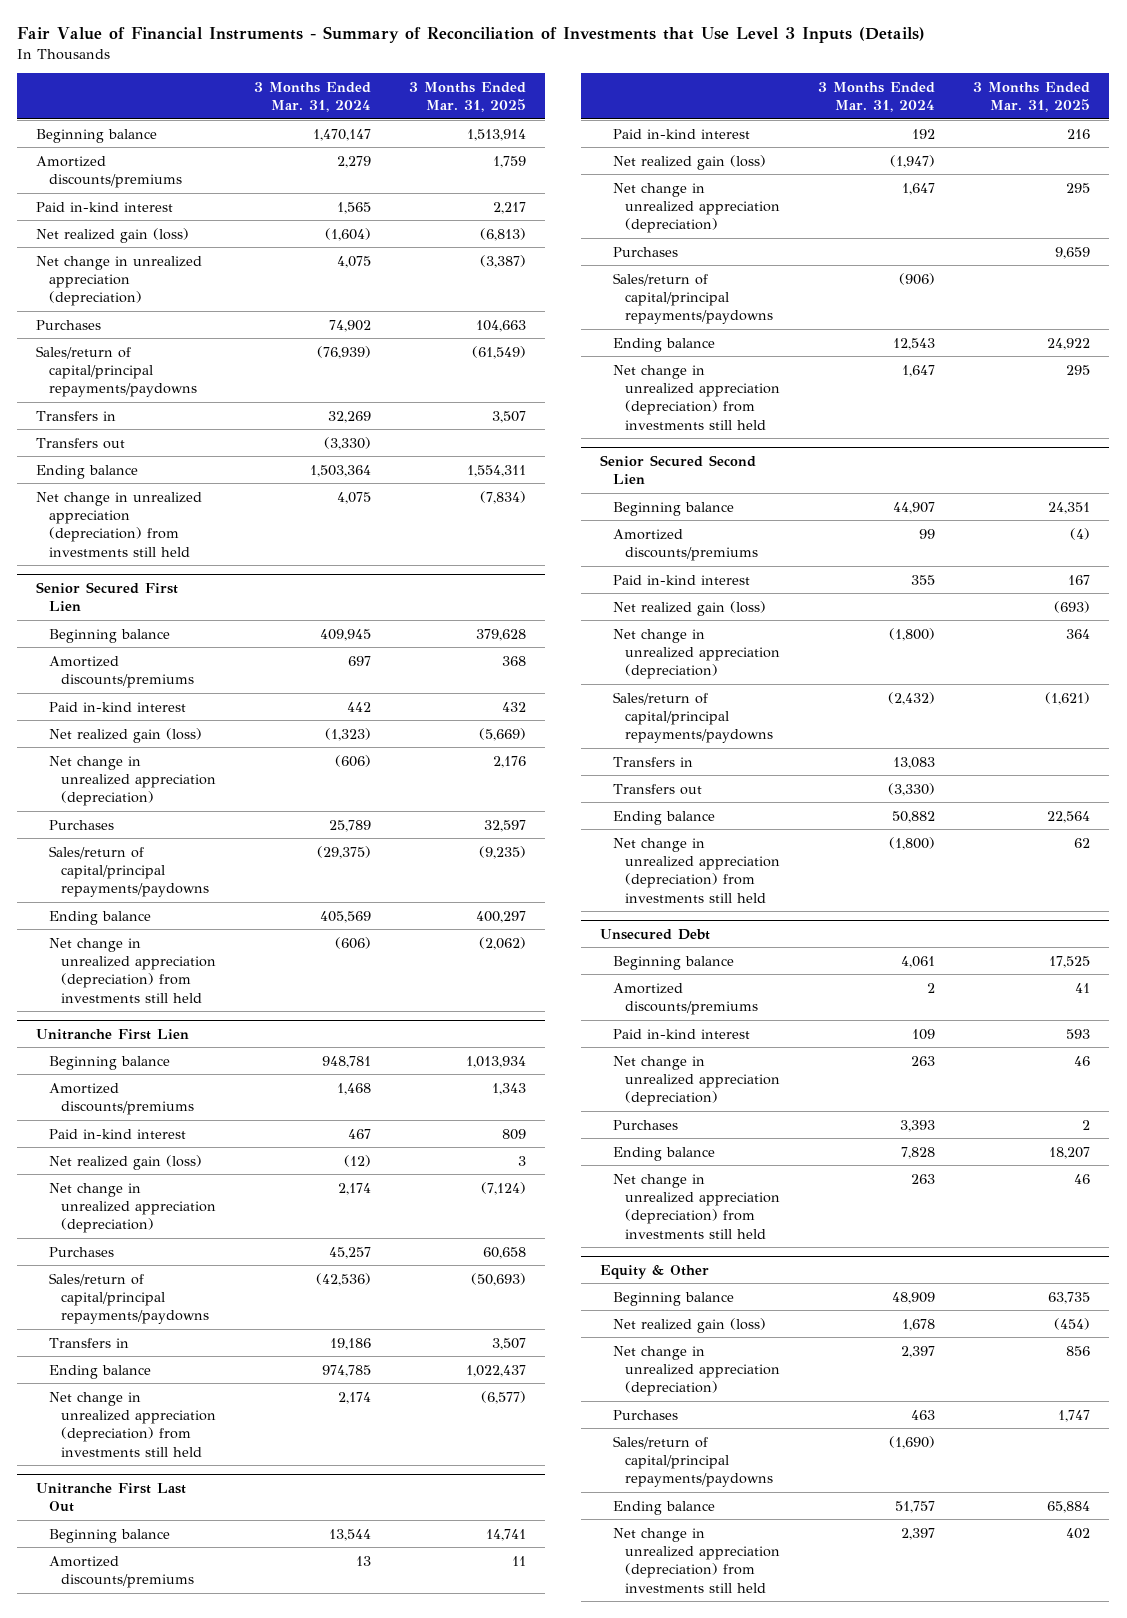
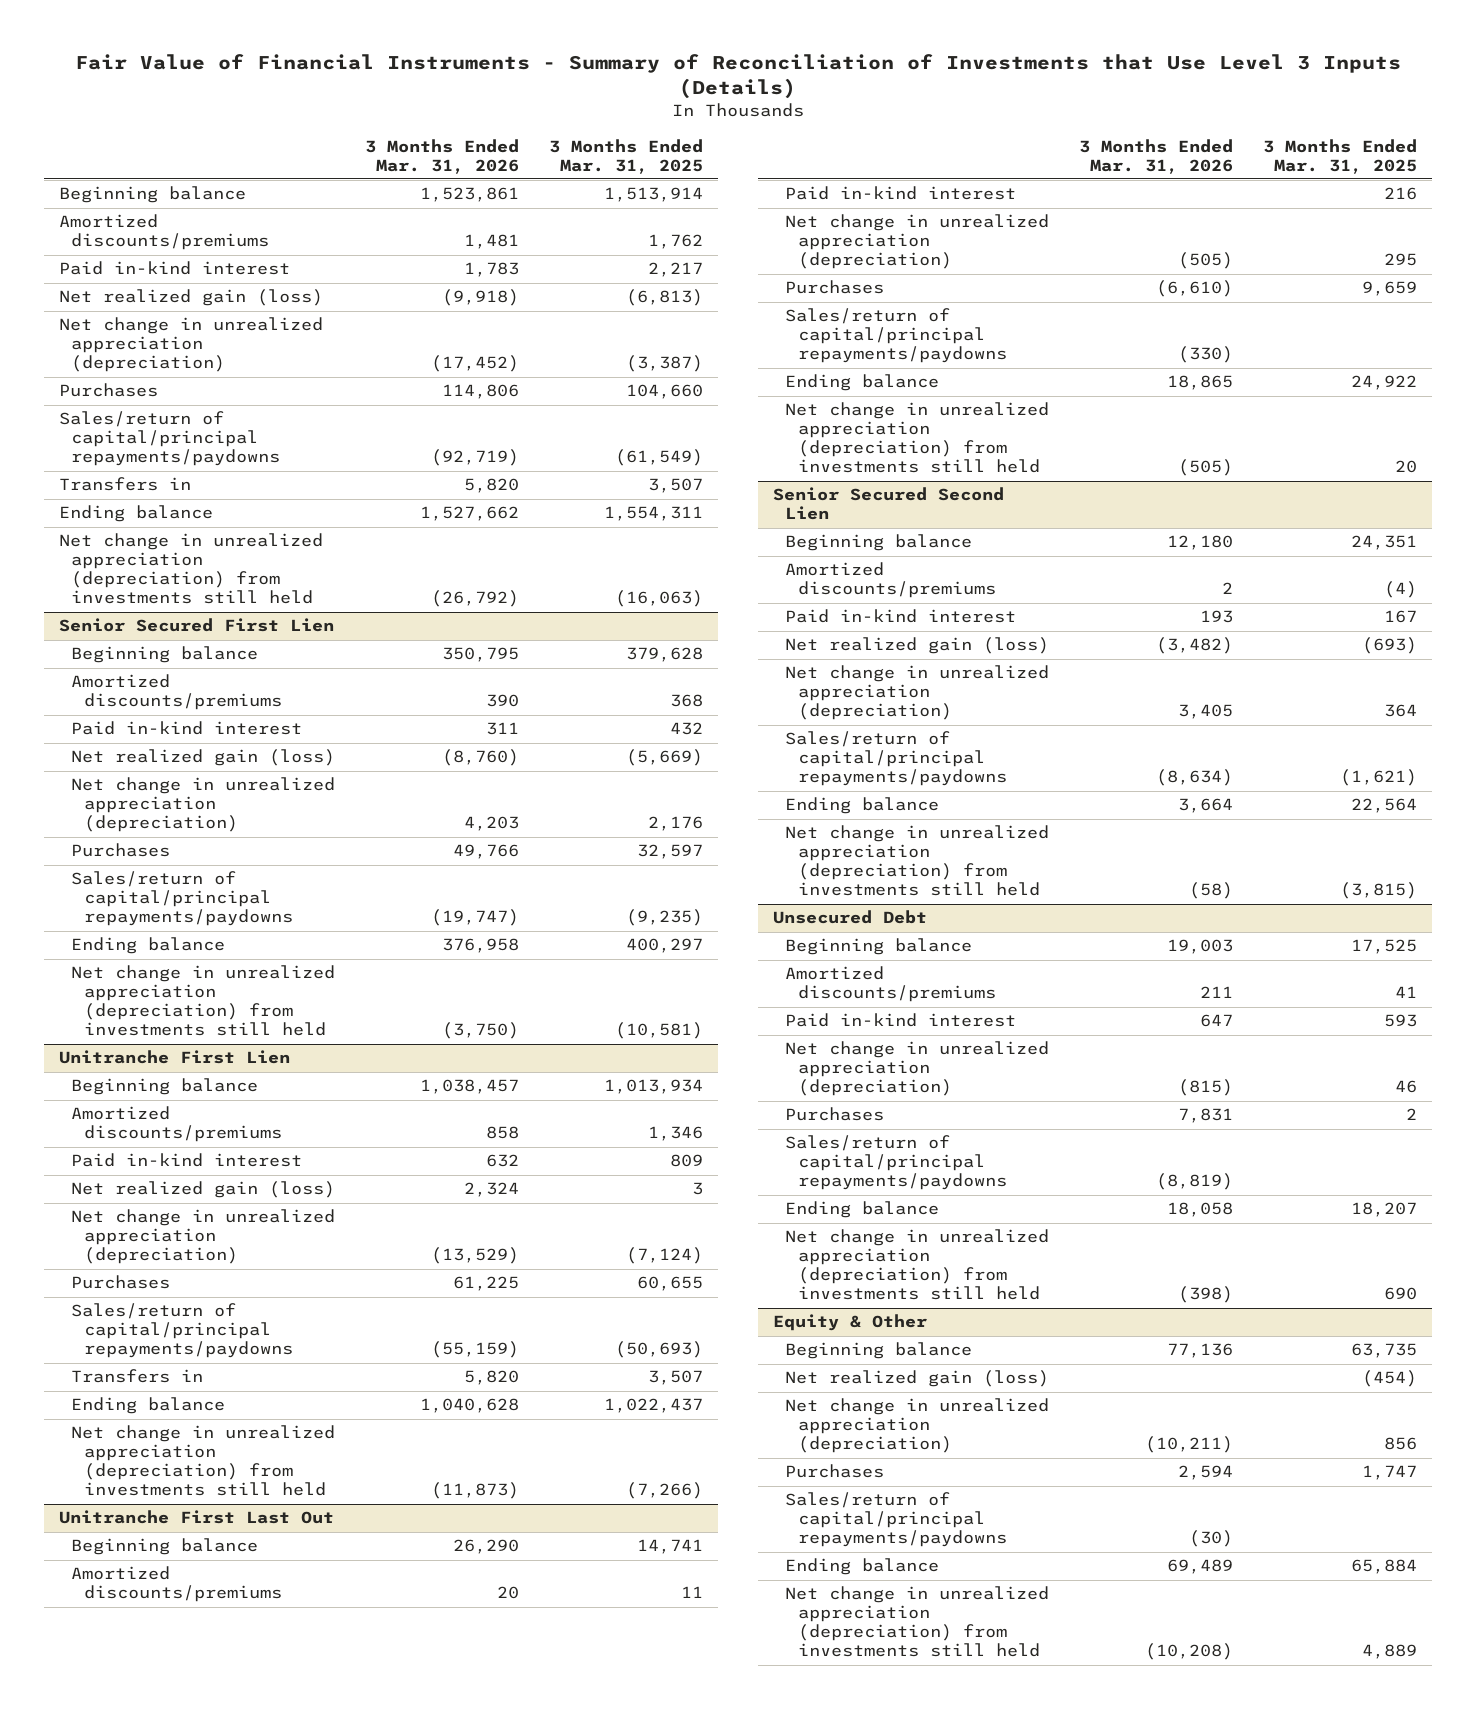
- | 3 Months Ended Mar. 31, 2024 | 3 Months Ended Mar. 31, 2025
+ | 3 Months Ended Mar. 31, 2026 | 3 Months Ended Mar. 31, 2025
- Amortized discounts/premiums | 2,279 | 1,759
+ Amortized discounts/premiums | 1,481 | 1,762
- Purchases | 74,902 | 104,663
+ Purchases | 114,806 | 104,660
- Transfers out | (3,330) |
- Net change in unrealized appreciation (depreciation) from investments still held | 4,075 | (7,834)
+ Net change in unrealized appreciation (depreciation) from investments still held | (26,792) | (16,063)
@ Senior Secured First Lien
- Net change in unrealized appreciation (depreciation) from investments still held | (606) | (2,062)
+ Net change in unrealized appreciation (depreciation) from investments still held | (3,750) | (10,581)
@ Unitranche First Lien
- Amortized discounts/premiums | 1,468 | 1,343
+ Amortized discounts/premiums | 858 | 1,346
- Purchases | 45,257 | 60,658
+ Purchases | 61,225 | 60,655
- Net change in unrealized appreciation (depreciation) from investments still held | 2,174 | (6,577)
+ Net change in unrealized appreciation (depreciation) from investments still held | (11,873) | (7,266)
@ Unitranche First Last Out
- Net realized gain (loss) | (1,947) |
- Net change in unrealized appreciation (depreciation) from investments still held | 1,647 | 295
+ Net change in unrealized appreciation (depreciation) from investments still held | (505) | 20
@ Senior Secured Second Lien
- Transfers in | 13,083 |
- Transfers out | (3,330) |
- Net change in unrealized appreciation (depreciation) from investments still held | (1,800) | 62
+ Net change in unrealized appreciation (depreciation) from investments still held | (58) | (3,815)
@ Unsecured Debt
+ Sales/return of capital/principal repayments/paydowns | (8,819) |
- Net change in unrealized appreciation (depreciation) from investments still held | 263 | 46
+ Net change in unrealized appreciation (depreciation) from investments still held | (398) | 690
@ Equity & Other
- Net change in unrealized appreciation (depreciation) from investments still held | 2,397 | 402
+ Net change in unrealized appreciation (depreciation) from investments still held | (10,208) | 4,889

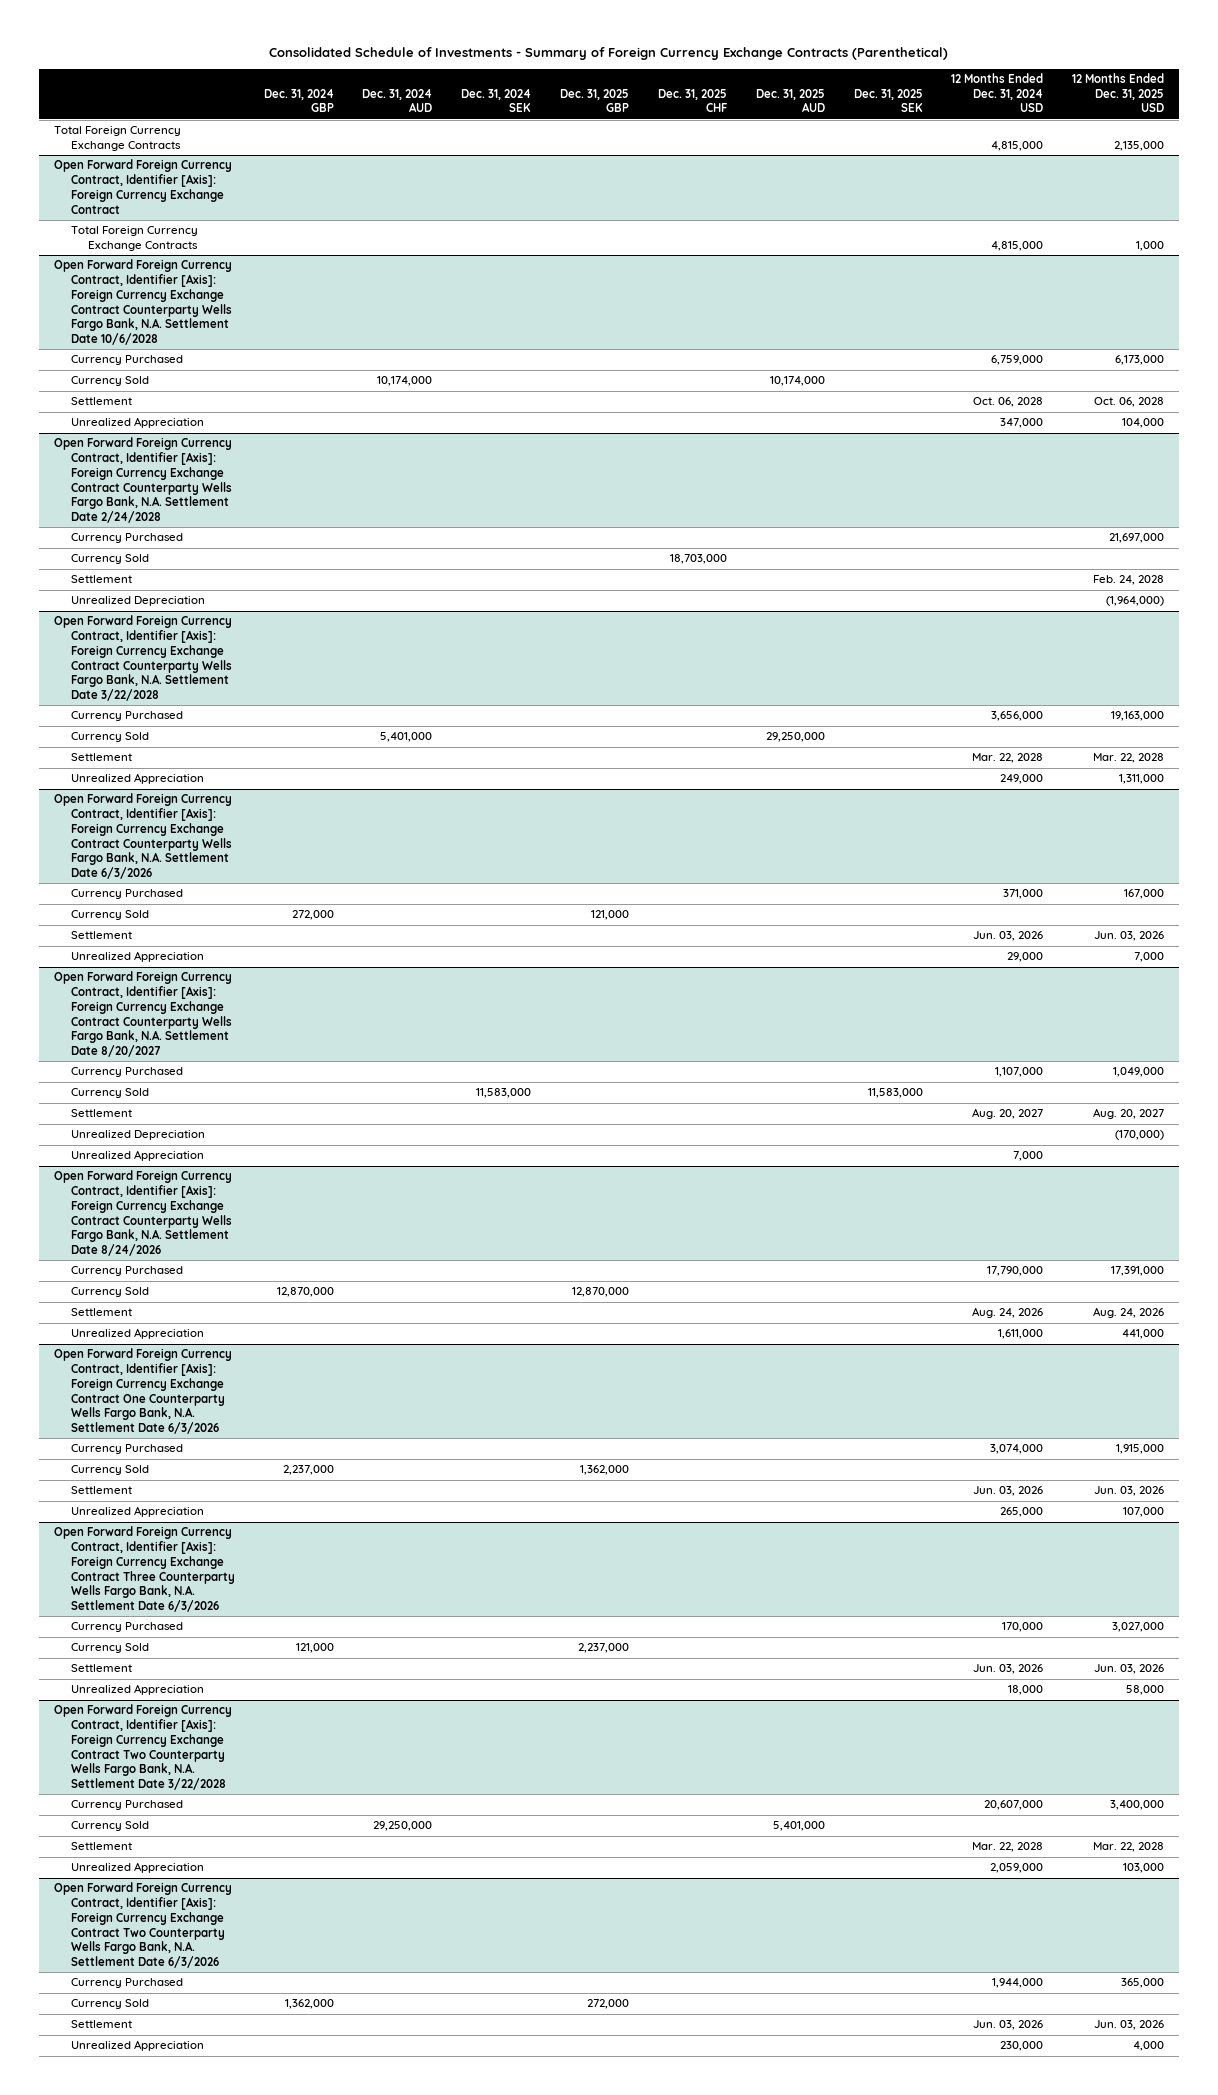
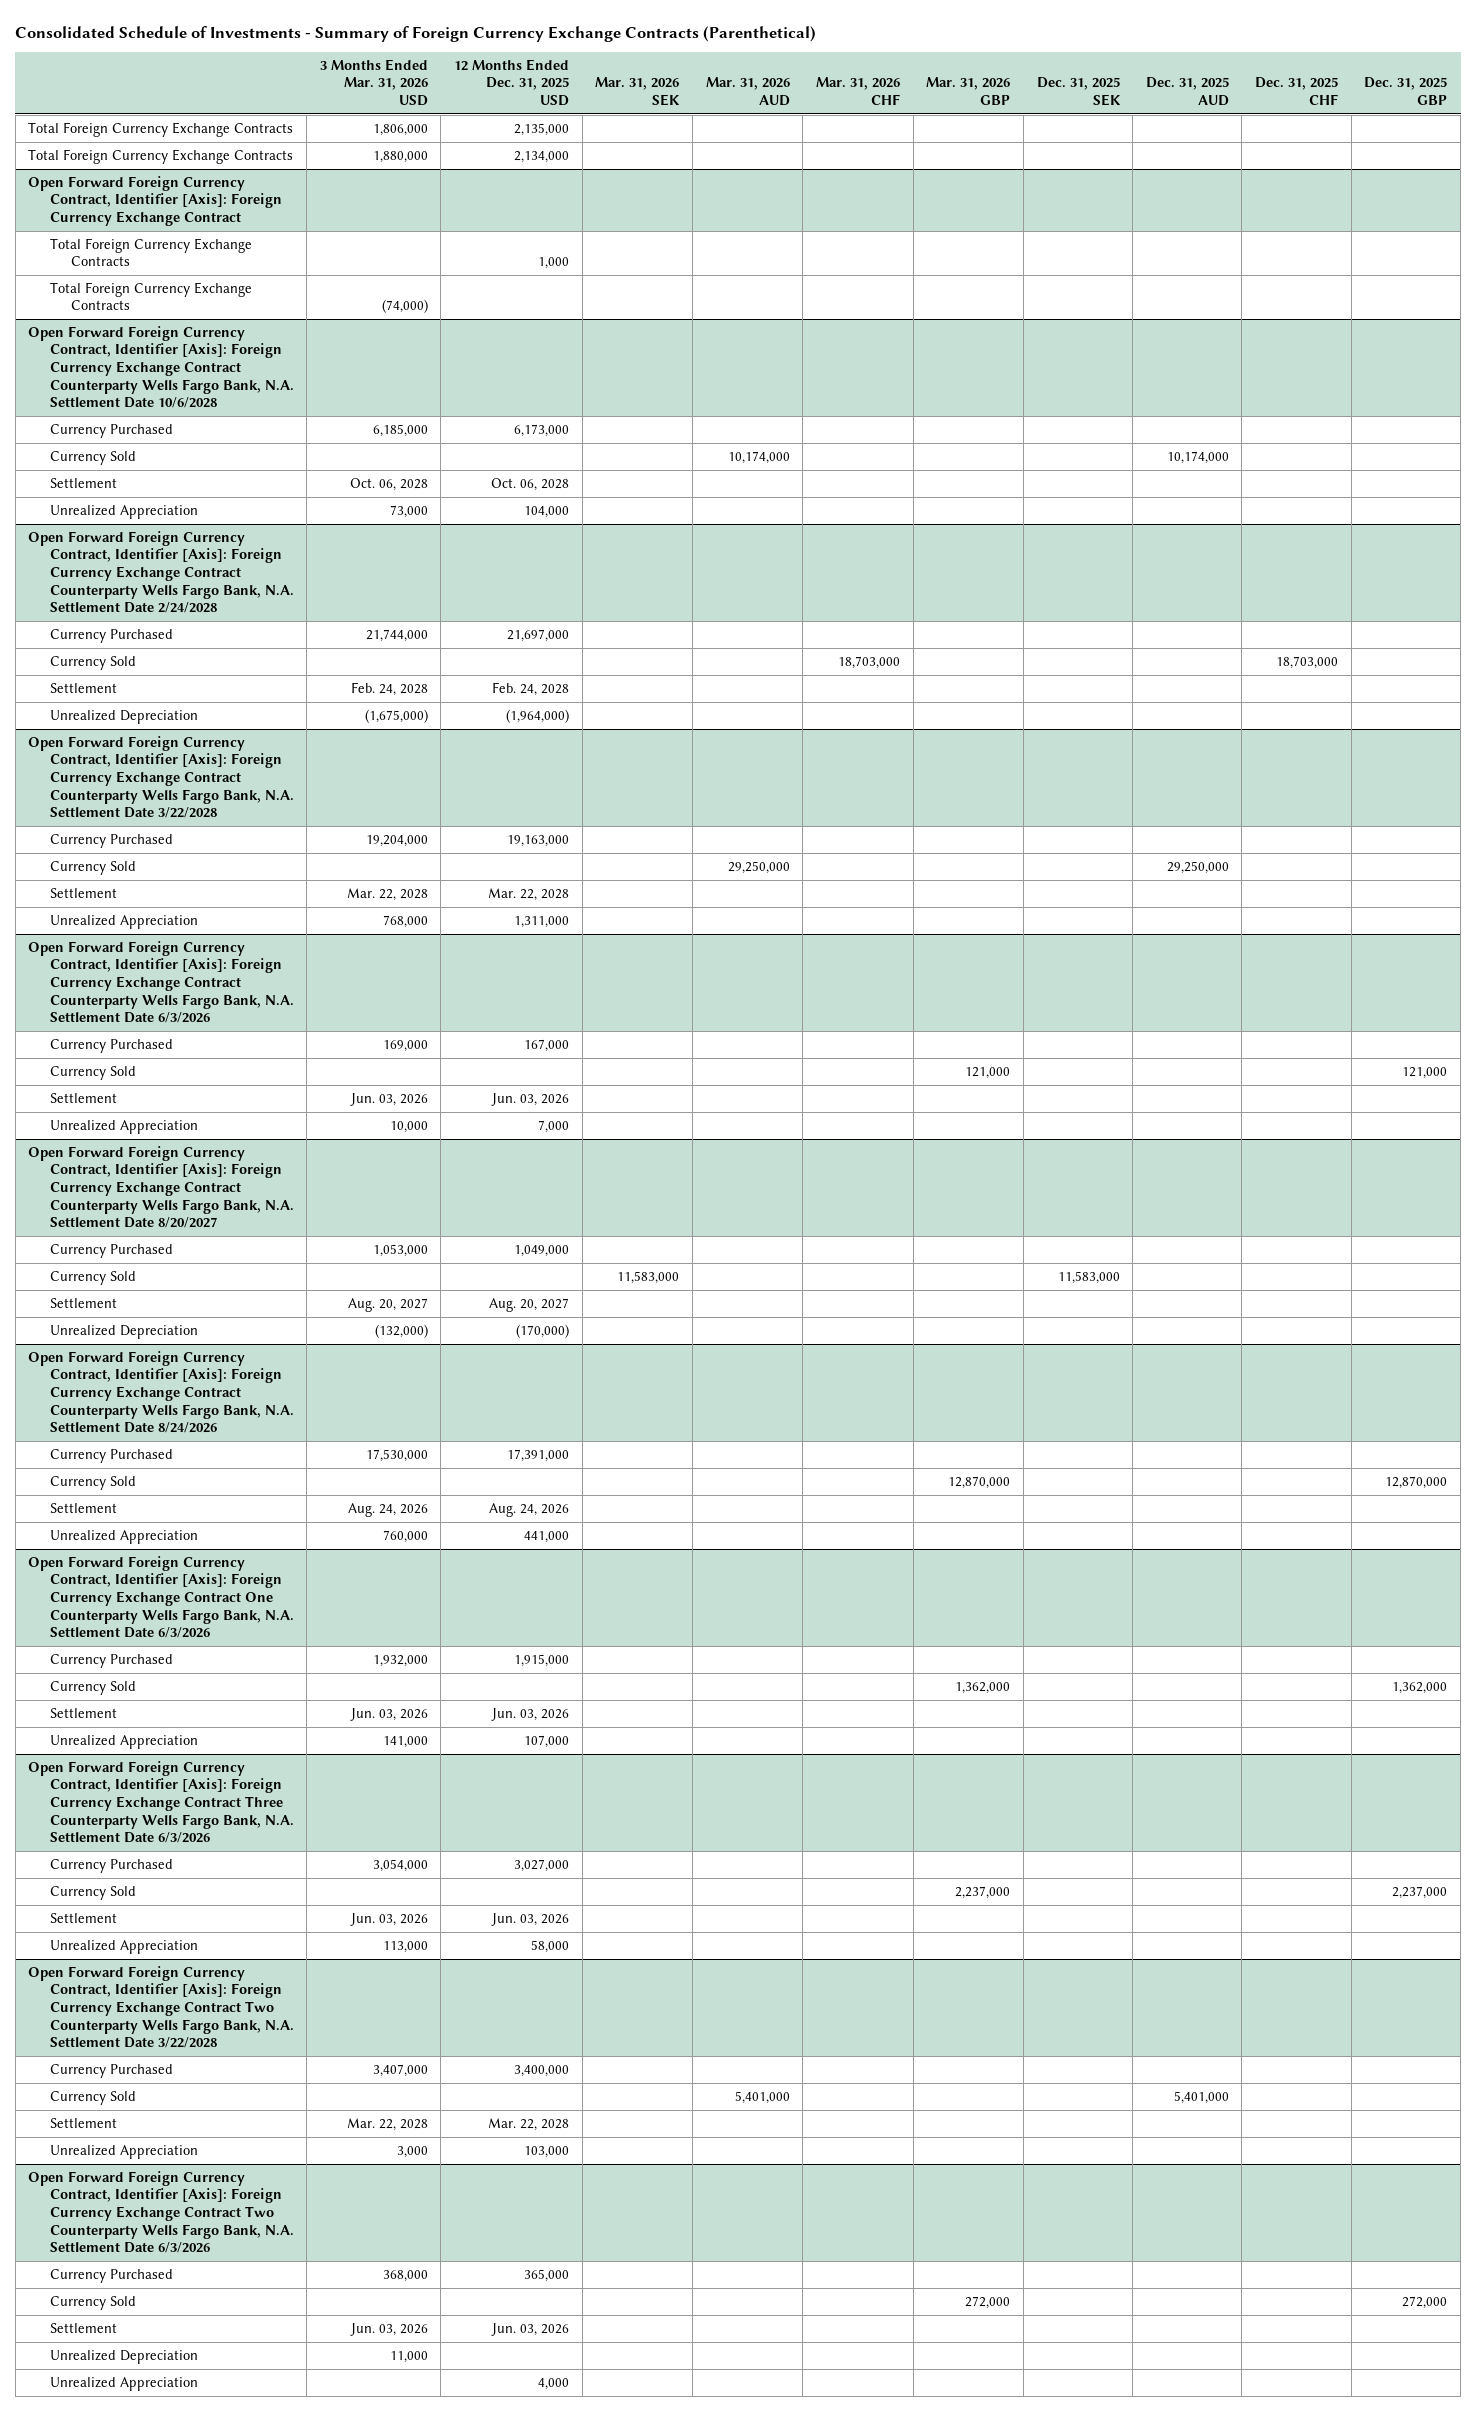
- | Dec. 31, 2024 GBP | Dec. 31, 2024 AUD | Dec. 31, 2024 SEK | Dec. 31, 2025 GBP | Dec. 31, 2025 CHF | Dec. 31, 2025 AUD | Dec. 31, 2025 SEK | 12 Months Ended Dec. 31, 2024 USD | 12 Months Ended Dec. 31, 2025 USD
+ | 3 Months Ended Mar. 31, 2026 USD | 12 Months Ended Dec. 31, 2025 USD | Mar. 31, 2026 SEK | Mar. 31, 2026 AUD | Mar. 31, 2026 CHF | Mar. 31, 2026 GBP | Dec. 31, 2025 SEK | Dec. 31, 2025 AUD | Dec. 31, 2025 CHF | Dec. 31, 2025 GBP
+ Total Foreign Currency Exchange Contracts | 1,880,000 | 2,134,000 | | | | | | | |
@ Open Forward Foreign Currency Contract, Identifier [Axis]: Foreign Currency Exchange Contract
+ Total Foreign Currency Exchange Contracts | (74,000) | | | | | | | | |
@ Open Forward Foreign Currency Contract, Identifier [Axis]: Foreign Currency Exchange Contract Counterparty Wells Fargo Bank, N.A. Settlement Date 8/20/2027
- Unrealized Appreciation | | | | | | | | 7,000 |
@ Open Forward Foreign Currency Contract, Identifier [Axis]: Foreign Currency Exchange Contract Two Counterparty Wells Fargo Bank, N.A. Settlement Date 6/3/2026
+ Unrealized Depreciation | 11,000 | | | | | | | | |

